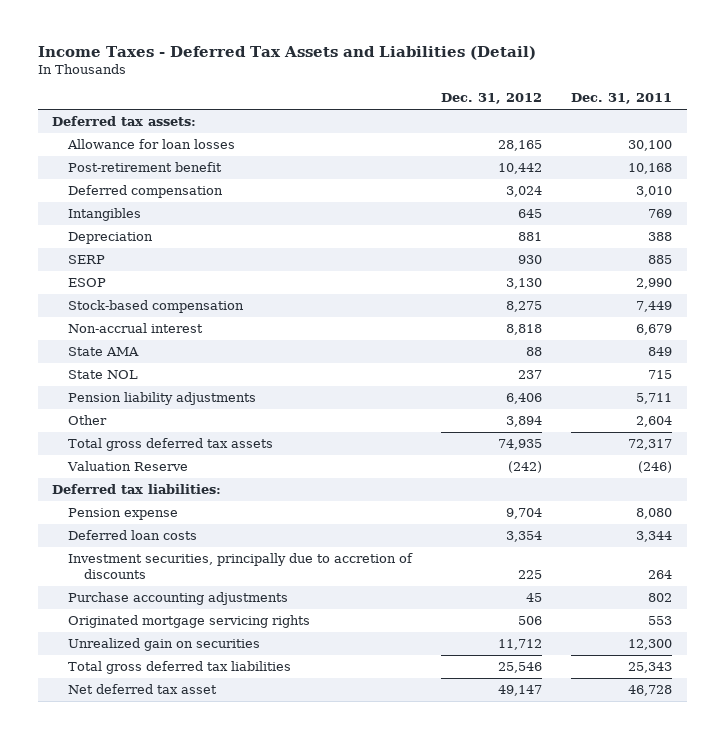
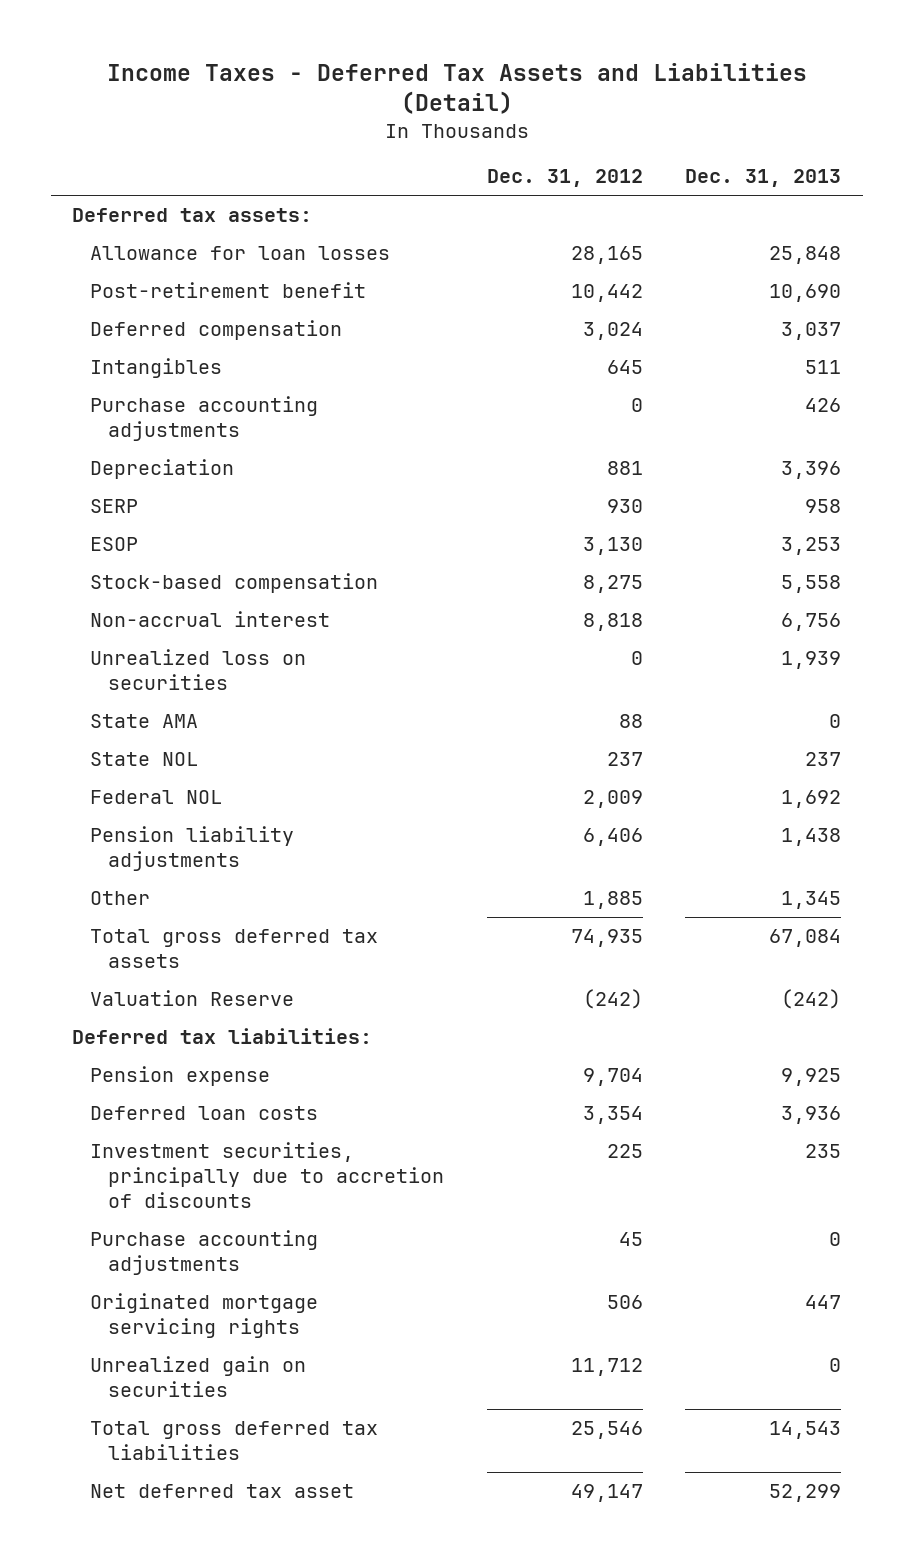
- | Dec. 31, 2012 | Dec. 31, 2011
+ | Dec. 31, 2012 | Dec. 31, 2013
+ Purchase accounting adjustments | 0 | 426
+ Unrealized loss on securities | 0 | 1,939
+ Federal NOL | 2,009 | 1,692
- Other | 3,894 | 2,604
+ Other | 1,885 | 1,345

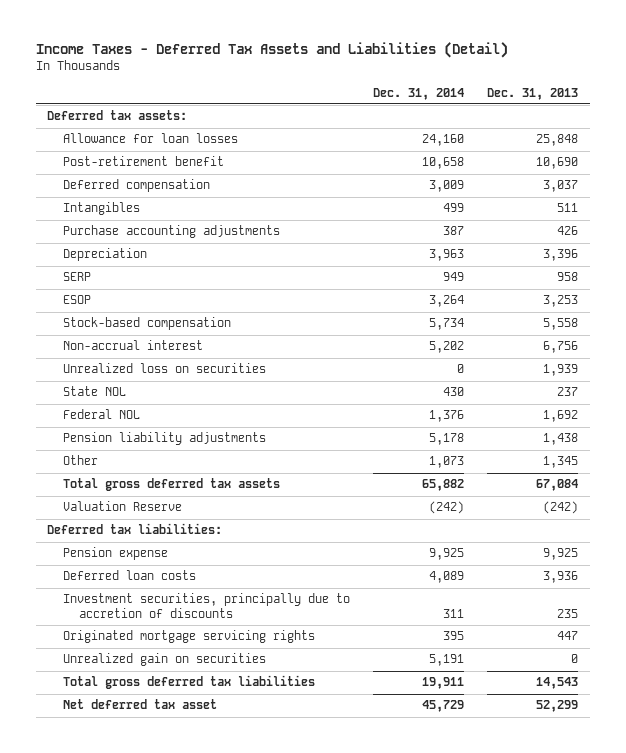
- | Dec. 31, 2012 | Dec. 31, 2013
+ | Dec. 31, 2014 | Dec. 31, 2013
- State AMA | 88 | 0
- Purchase accounting adjustments | 45 | 0

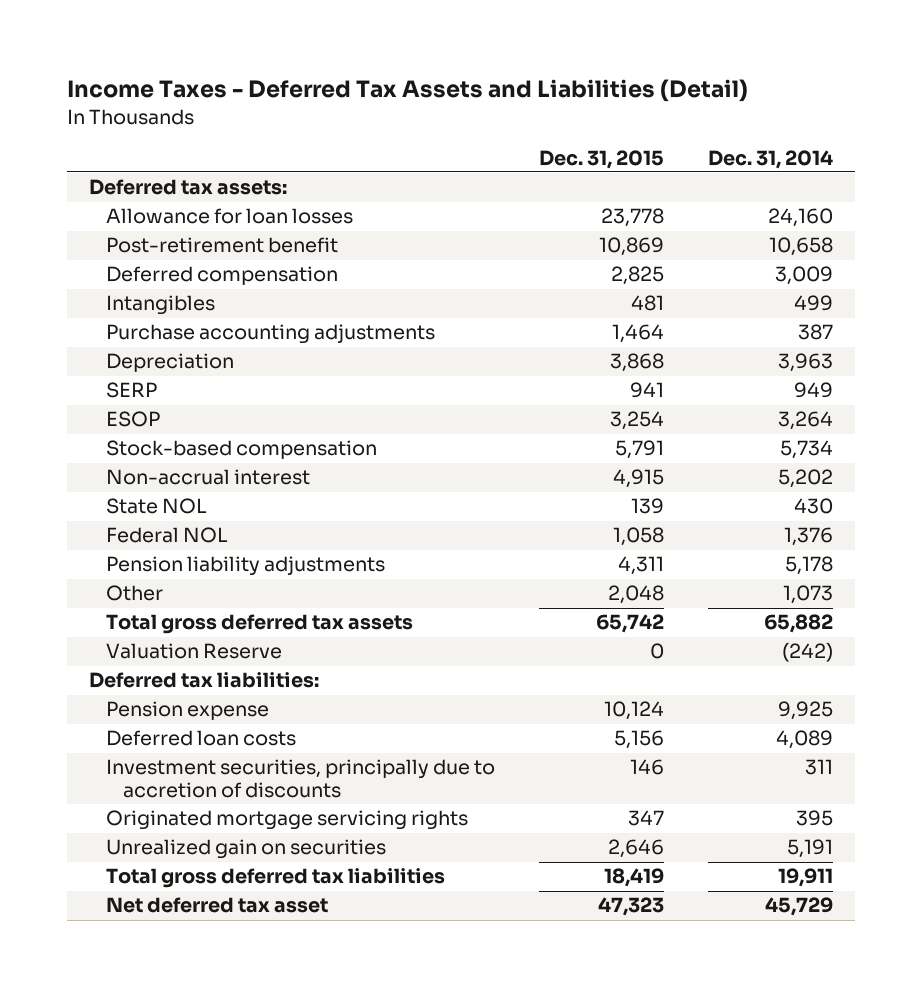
- | Dec. 31, 2014 | Dec. 31, 2013
+ | Dec. 31, 2015 | Dec. 31, 2014
- Unrealized loss on securities | 0 | 1,939

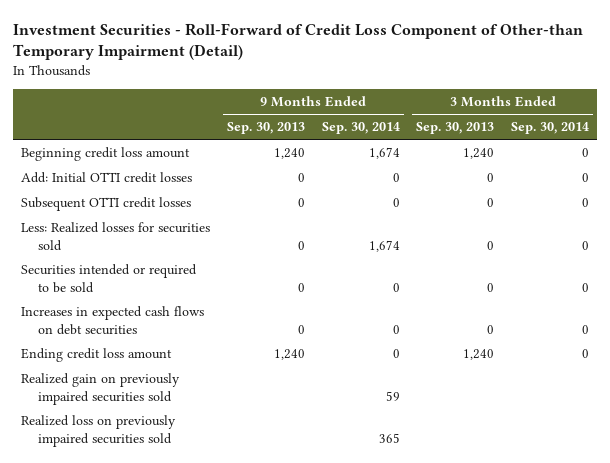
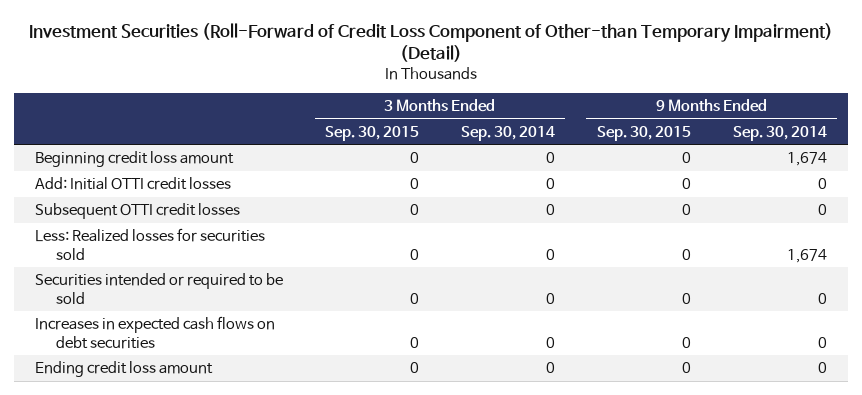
- Investment Securities - Roll-Forward of Credit Loss Component of Other-than Temporary Impairment (Detail)
+ Investment Securities (Roll-Forward of Credit Loss Component of Other-than Temporary Impairment) (Detail)
- | 9 Months Ended Sep. 30, 2013 | 9 Months Ended Sep. 30, 2014 | 3 Months Ended Sep. 30, 2013 | 3 Months Ended Sep. 30, 2014
+ | 3 Months Ended Sep. 30, 2015 | 3 Months Ended Sep. 30, 2014 | 9 Months Ended Sep. 30, 2015 | 9 Months Ended Sep. 30, 2014
- Realized gain on previously impaired securities sold | | 59 | |
- Realized loss on previously impaired securities sold | | 365 | |

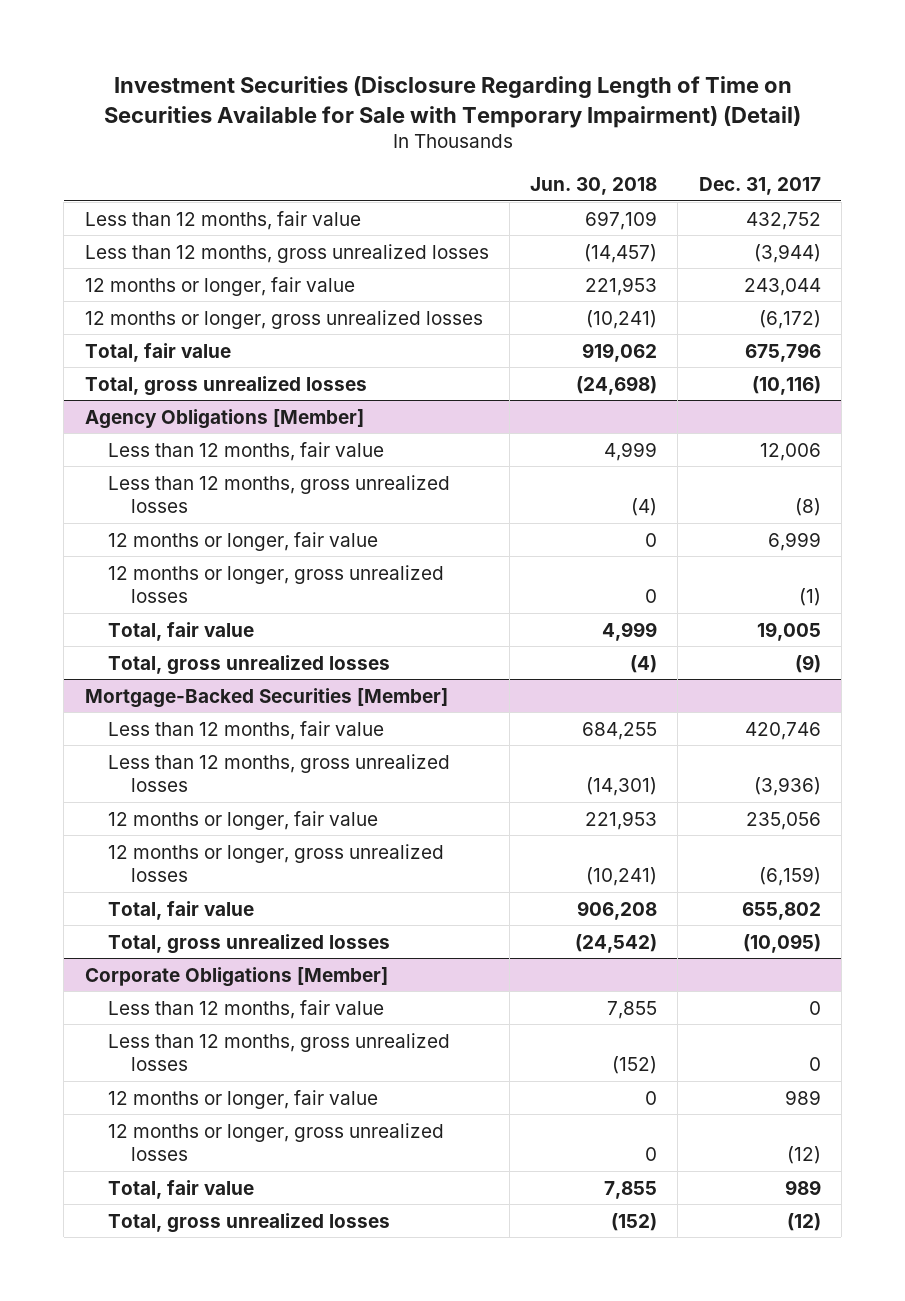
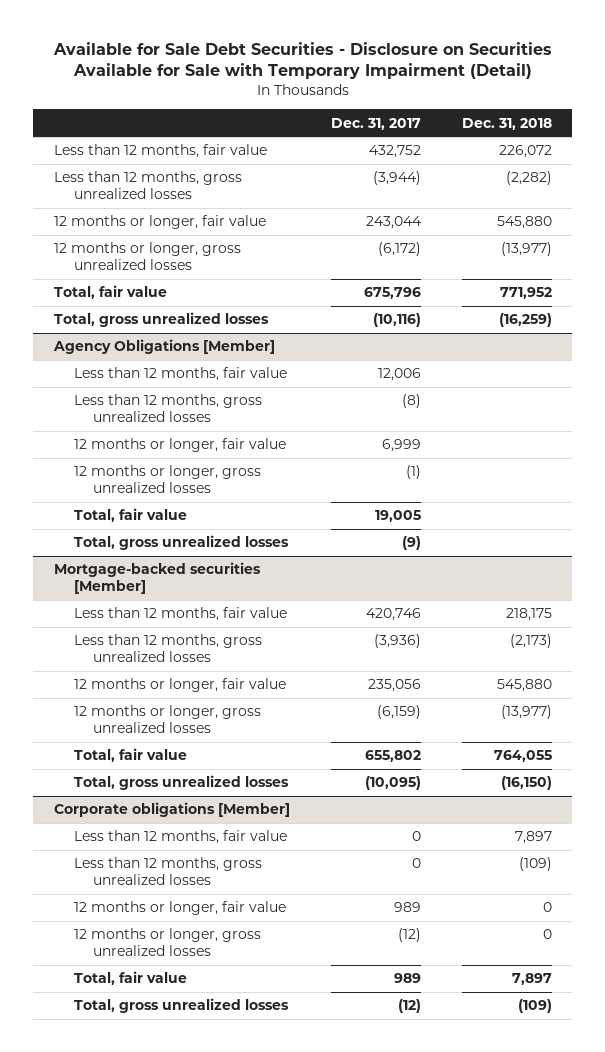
- Investment Securities (Disclosure Regarding Length of Time on Securities Available for Sale with Temporary Impairment) (Detail)
+ Available for Sale Debt Securities - Disclosure on Securities Available for Sale with Temporary Impairment (Detail)
- | Jun. 30, 2018 | Dec. 31, 2017
+ | Dec. 31, 2017 | Dec. 31, 2018
- Mortgage-Backed Securities [Member]
+ Mortgage-backed securities [Member]
- Corporate Obligations [Member]
+ Corporate obligations [Member]

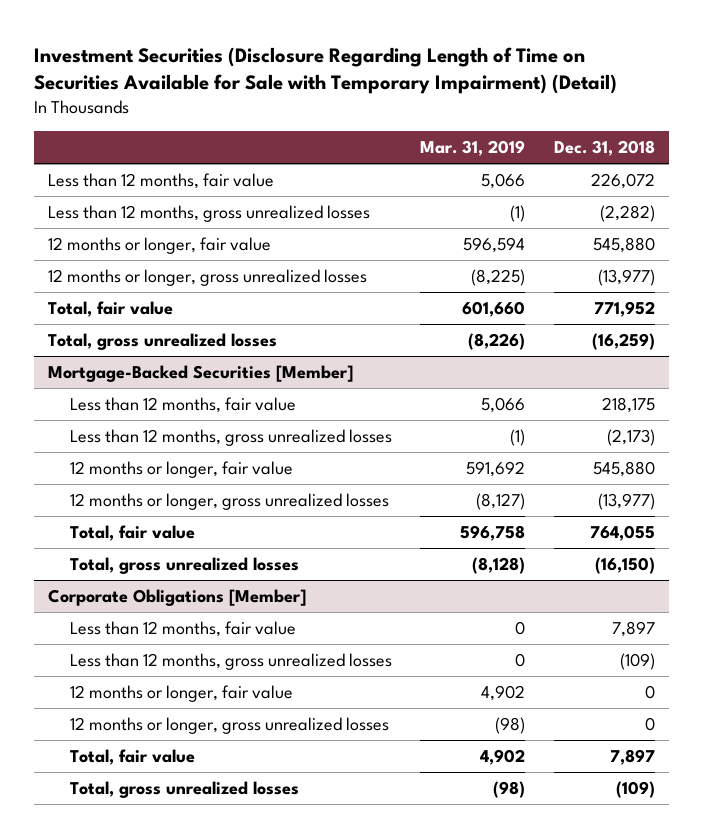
- Available for Sale Debt Securities - Disclosure on Securities Available for Sale with Temporary Impairment (Detail)
+ Investment Securities (Disclosure Regarding Length of Time on Securities Available for Sale with Temporary Impairment) (Detail)
- | Dec. 31, 2017 | Dec. 31, 2018
+ | Mar. 31, 2019 | Dec. 31, 2018
- Agency Obligations [Member]
- Less than 12 months, fair value | 12,006 |
- Less than 12 months, gross unrealized losses | (8) |
- 12 months or longer, fair value | 6,999 |
- 12 months or longer, gross unrealized losses | (1) |
- Total, fair value | 19,005 |
- Total, gross unrealized losses | (9) |
- Mortgage-backed securities [Member]
+ Mortgage-Backed Securities [Member]
- Corporate obligations [Member]
+ Corporate Obligations [Member]

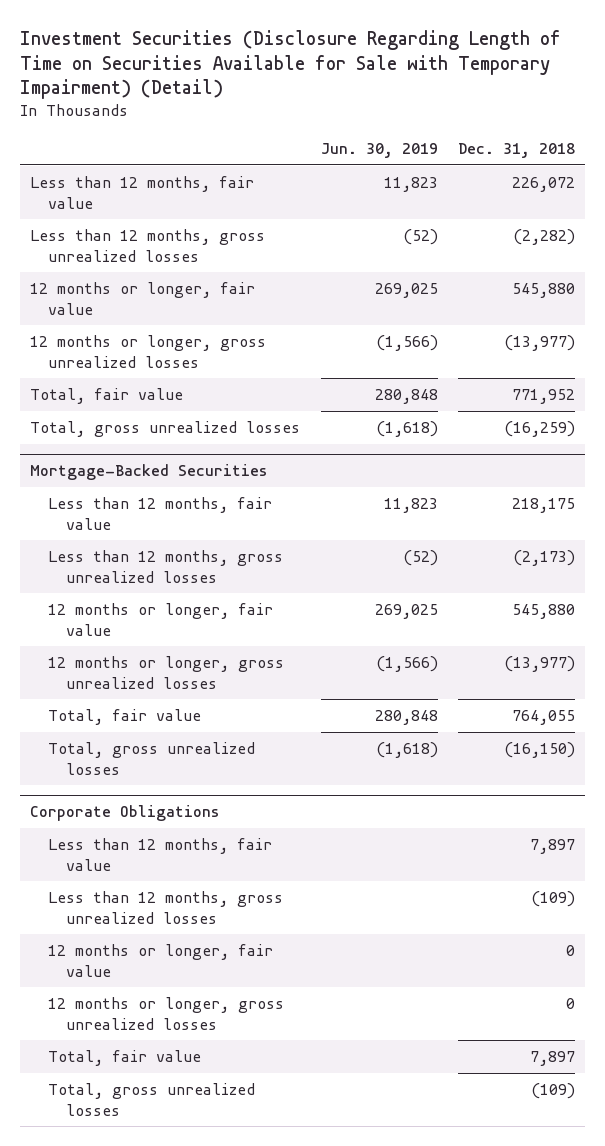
- | Mar. 31, 2019 | Dec. 31, 2018
+ | Jun. 30, 2019 | Dec. 31, 2018
- Mortgage-Backed Securities [Member]
+ Mortgage-Backed Securities
- Corporate Obligations [Member]
+ Corporate Obligations

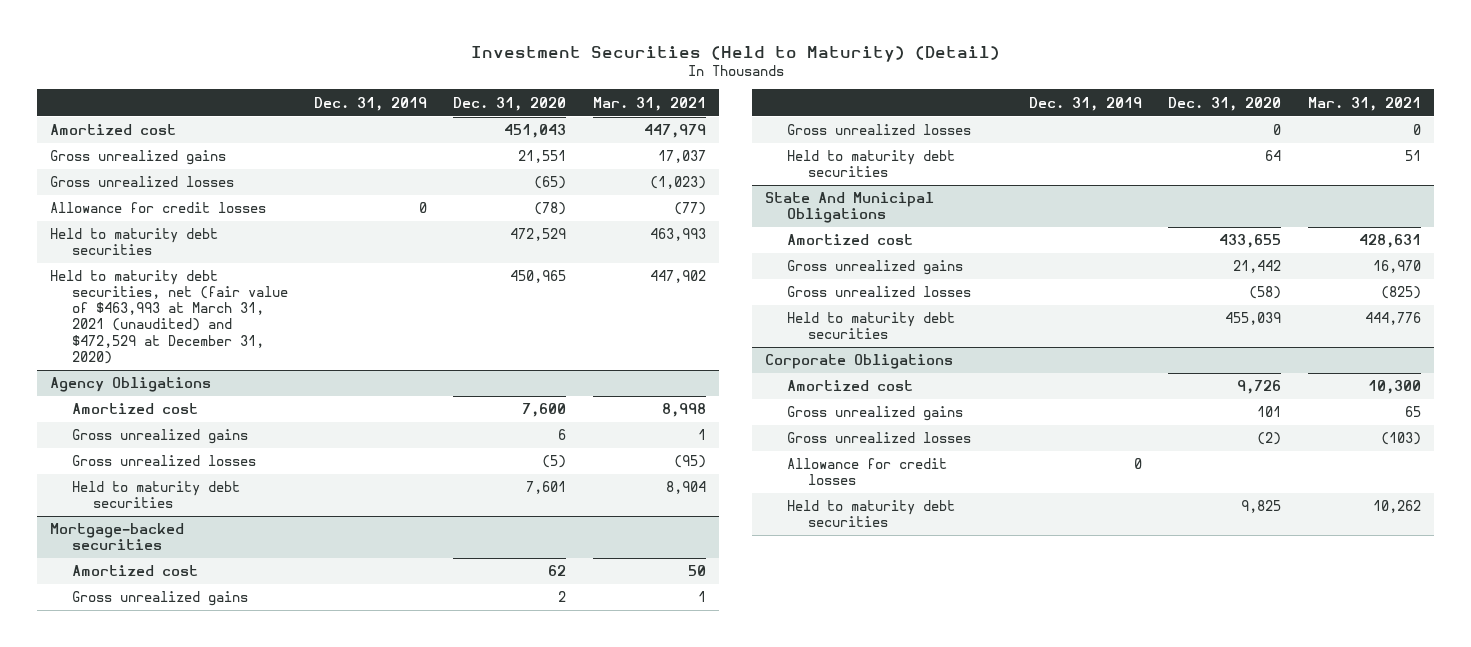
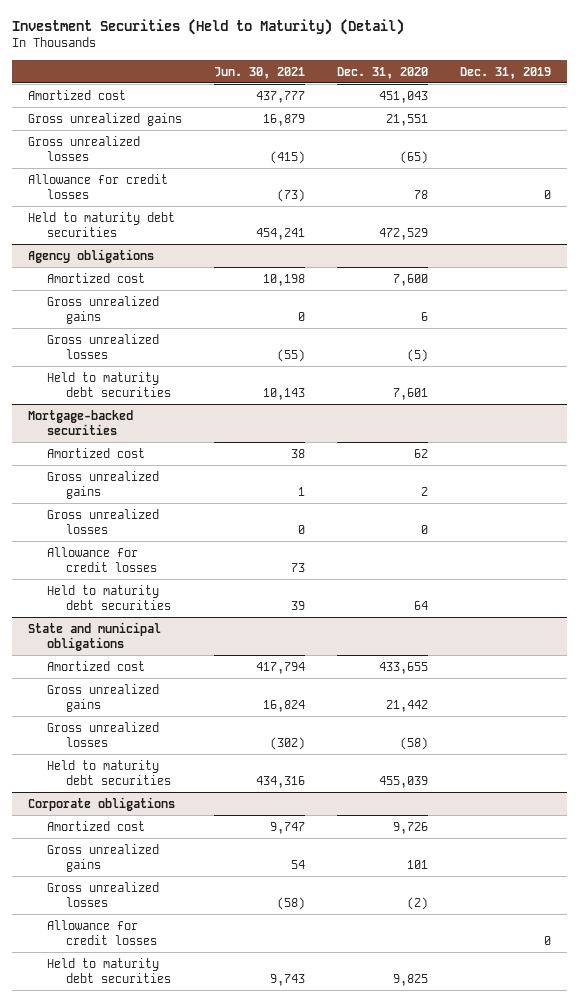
- | Dec. 31, 2019 | Dec. 31, 2020 | Mar. 31, 2021
+ | Jun. 30, 2021 | Dec. 31, 2020 | Dec. 31, 2019
- Allowance for credit losses | 0 | (78) | (77)
+ Allowance for credit losses | (73) | 78 | 0
- Held to maturity debt securities, net (fair value of $463,993 at March 31, 2021 (unaudited) and $472,529 at December 31, 2020) | | 450,965 | 447,902
- Agency Obligations
+ Agency obligations
@ Mortgage-backed securities
+ Allowance for credit losses | 73 | |
- State And Municipal Obligations
+ State and municipal obligations
- Corporate Obligations
+ Corporate obligations

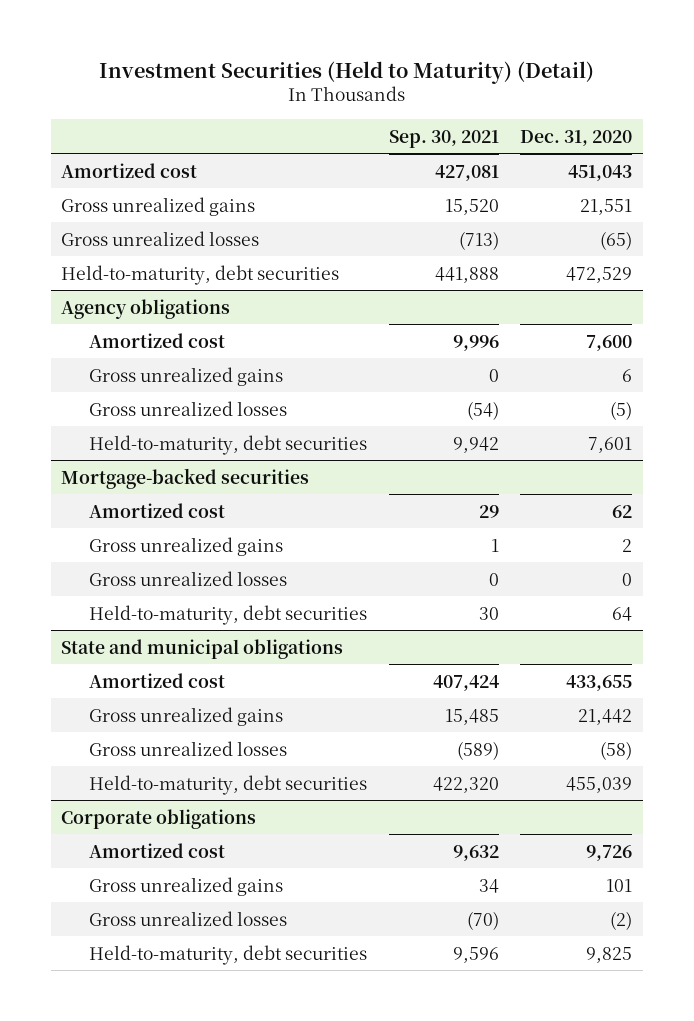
- | Jun. 30, 2021 | Dec. 31, 2020 | Dec. 31, 2019
+ | Sep. 30, 2021 | Dec. 31, 2020
- Allowance for credit losses | (73) | 78 | 0
- Held to maturity debt securities | 454,241 | 472,529 |
+ Held-to-maturity, debt securities | 441,888 | 472,529
@ Agency obligations
- Held to maturity debt securities | 10,143 | 7,601 |
+ Held-to-maturity, debt securities | 9,942 | 7,601
@ Mortgage-backed securities
- Allowance for credit losses | 73 | |
- Held to maturity debt securities | 39 | 64 |
+ Held-to-maturity, debt securities | 30 | 64
@ State and municipal obligations
- Held to maturity debt securities | 434,316 | 455,039 |
+ Held-to-maturity, debt securities | 422,320 | 455,039
@ Corporate obligations
- Allowance for credit losses | | | 0
- Held to maturity debt securities | 9,743 | 9,825 |
+ Held-to-maturity, debt securities | 9,596 | 9,825

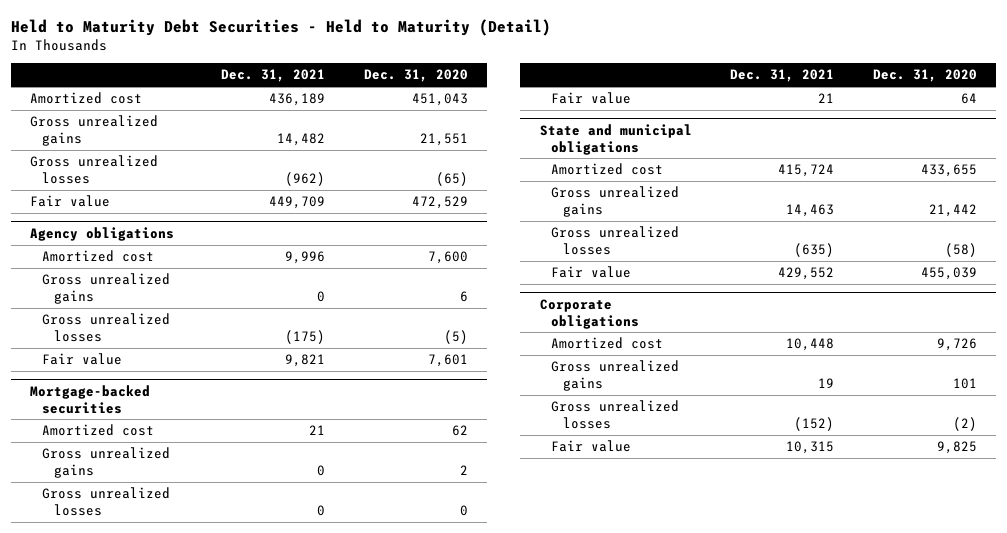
- Investment Securities (Held to Maturity) (Detail)
+ Held to Maturity Debt Securities - Held to Maturity (Detail)
- | Sep. 30, 2021 | Dec. 31, 2020
+ | Dec. 31, 2021 | Dec. 31, 2020
- Held-to-maturity, debt securities | 441,888 | 472,529
+ Fair value | 449,709 | 472,529
@ Agency obligations
- Held-to-maturity, debt securities | 9,942 | 7,601
+ Fair value | 9,821 | 7,601
@ Mortgage-backed securities
- Held-to-maturity, debt securities | 30 | 64
+ Fair value | 21 | 64
@ State and municipal obligations
- Held-to-maturity, debt securities | 422,320 | 455,039
+ Fair value | 429,552 | 455,039
@ Corporate obligations
- Held-to-maturity, debt securities | 9,596 | 9,825
+ Fair value | 10,315 | 9,825

